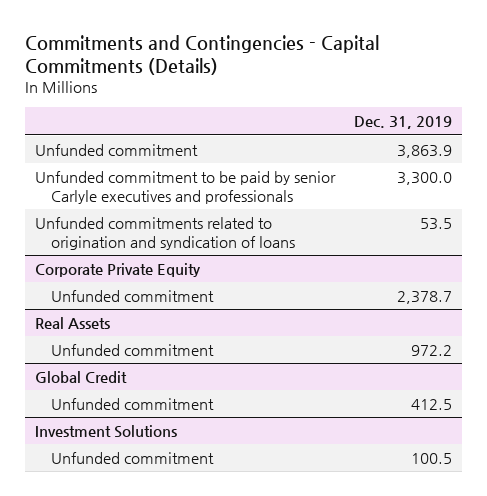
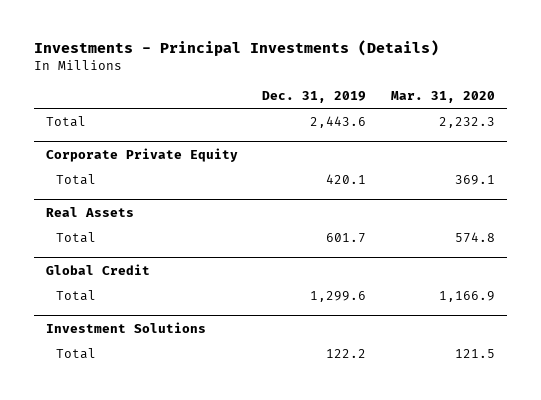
- Commitments and Contingencies - Capital Commitments (Details)
+ Investments - Principal Investments (Details)
- | Dec. 31, 2019
+ | Dec. 31, 2019 | Mar. 31, 2020
- Unfunded commitment | 3,863.9
- Unfunded commitment to be paid by senior Carlyle executives and professionals | 3,300.0
- Unfunded commitments related to origination and syndication of loans | 53.5
+ Total | 2,443.6 | 2,232.3
@ Corporate Private Equity
- Unfunded commitment | 2,378.7
+ Total | 420.1 | 369.1
@ Real Assets
- Unfunded commitment | 972.2
+ Total | 601.7 | 574.8
@ Global Credit
- Unfunded commitment | 412.5
+ Total | 1,299.6 | 1,166.9
@ Investment Solutions
- Unfunded commitment | 100.5
+ Total | 122.2 | 121.5

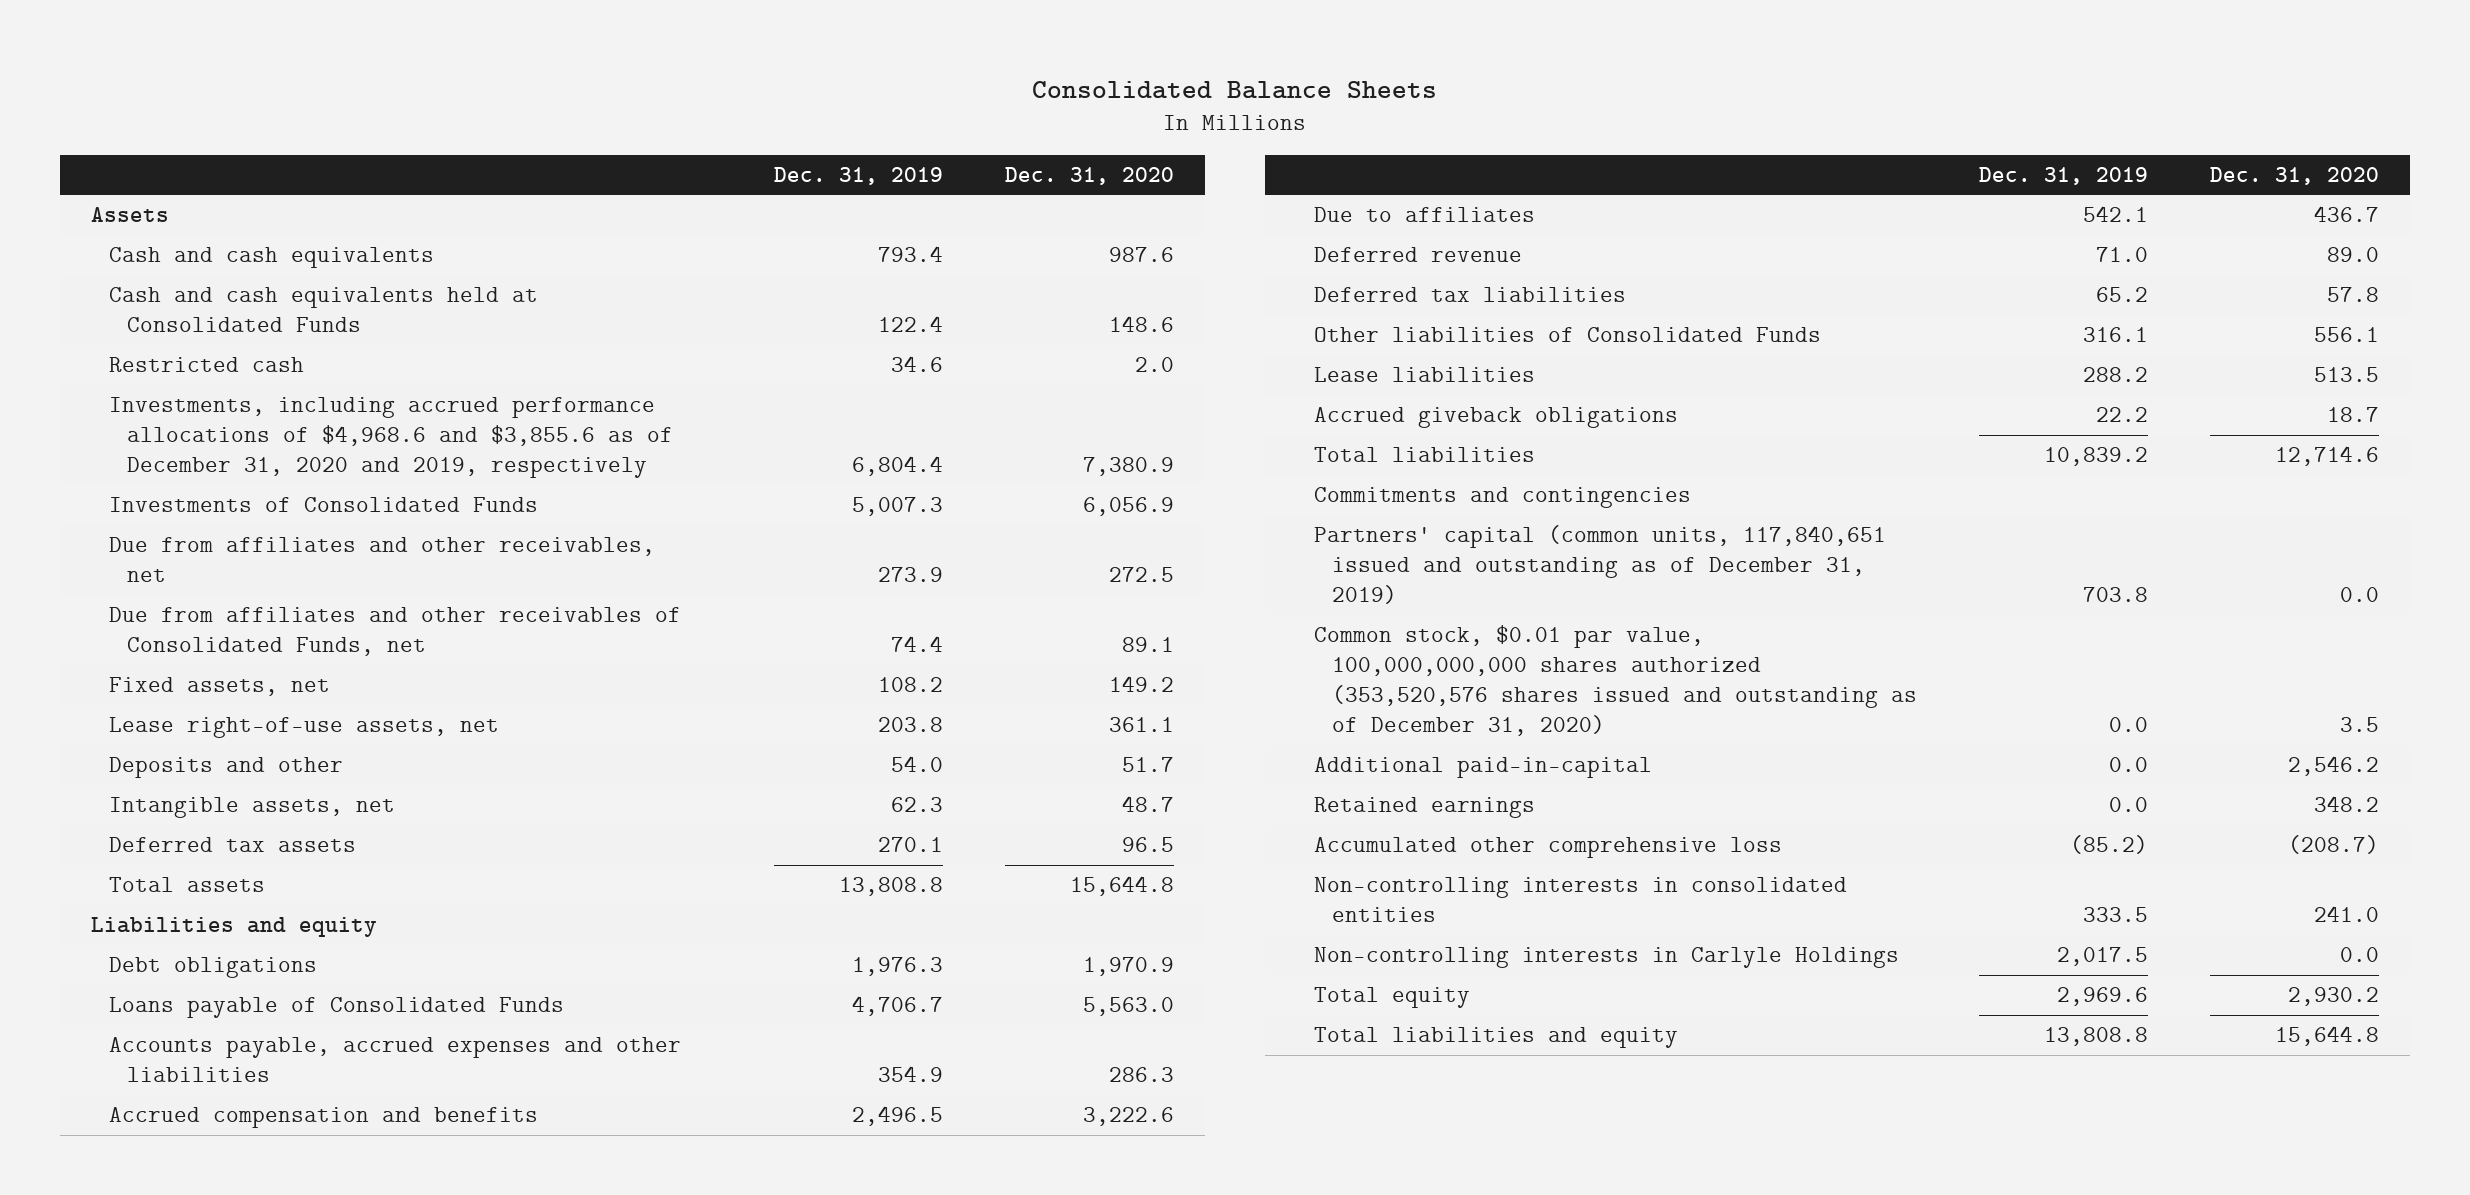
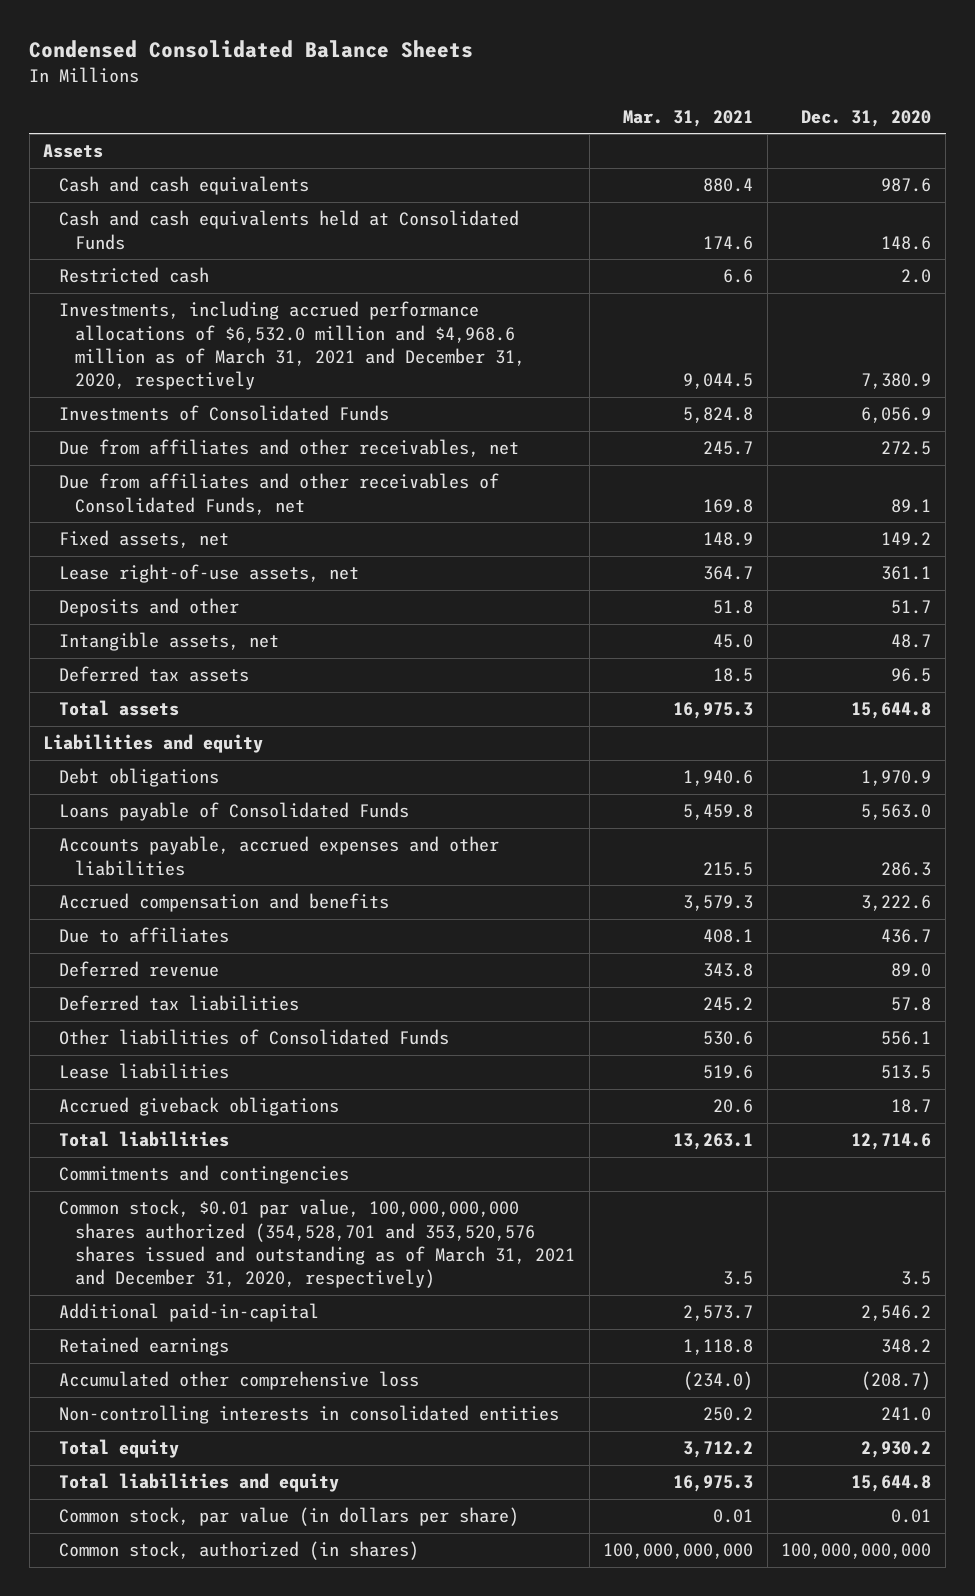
- Consolidated Balance Sheets
+ Condensed Consolidated Balance Sheets
- | Dec. 31, 2019 | Dec. 31, 2020
+ | Mar. 31, 2021 | Dec. 31, 2020
- Investments, including accrued performance allocations of $4,968.6 and $3,855.6 as of December 31, 2020 and 2019, respectively | 6,804.4 | 7,380.9
+ Investments, including accrued performance allocations of $6,532.0 million and $4,968.6 million as of March 31, 2021 and December 31, 2020, respectively | 9,044.5 | 7,380.9
- Partners' capital (common units, 117,840,651 issued and outstanding as of December 31, 2019) | 703.8 | 0.0
- Common stock, $0.01 par value, 100,000,000,000 shares authorized (353,520,576 shares issued and outstanding as of December 31, 2020) | 0.0 | 3.5
+ Common stock, $0.01 par value, 100,000,000,000 shares authorized (354,528,701 and 353,520,576 shares issued and outstanding as of March 31, 2021 and December 31, 2020, respectively) | 3.5 | 3.5
- Non-controlling interests in Carlyle Holdings | 2,017.5 | 0.0
+ Common stock, par value (in dollars per share) | 0.01 | 0.01
+ Common stock, authorized (in shares) | 100,000,000,000 | 100,000,000,000

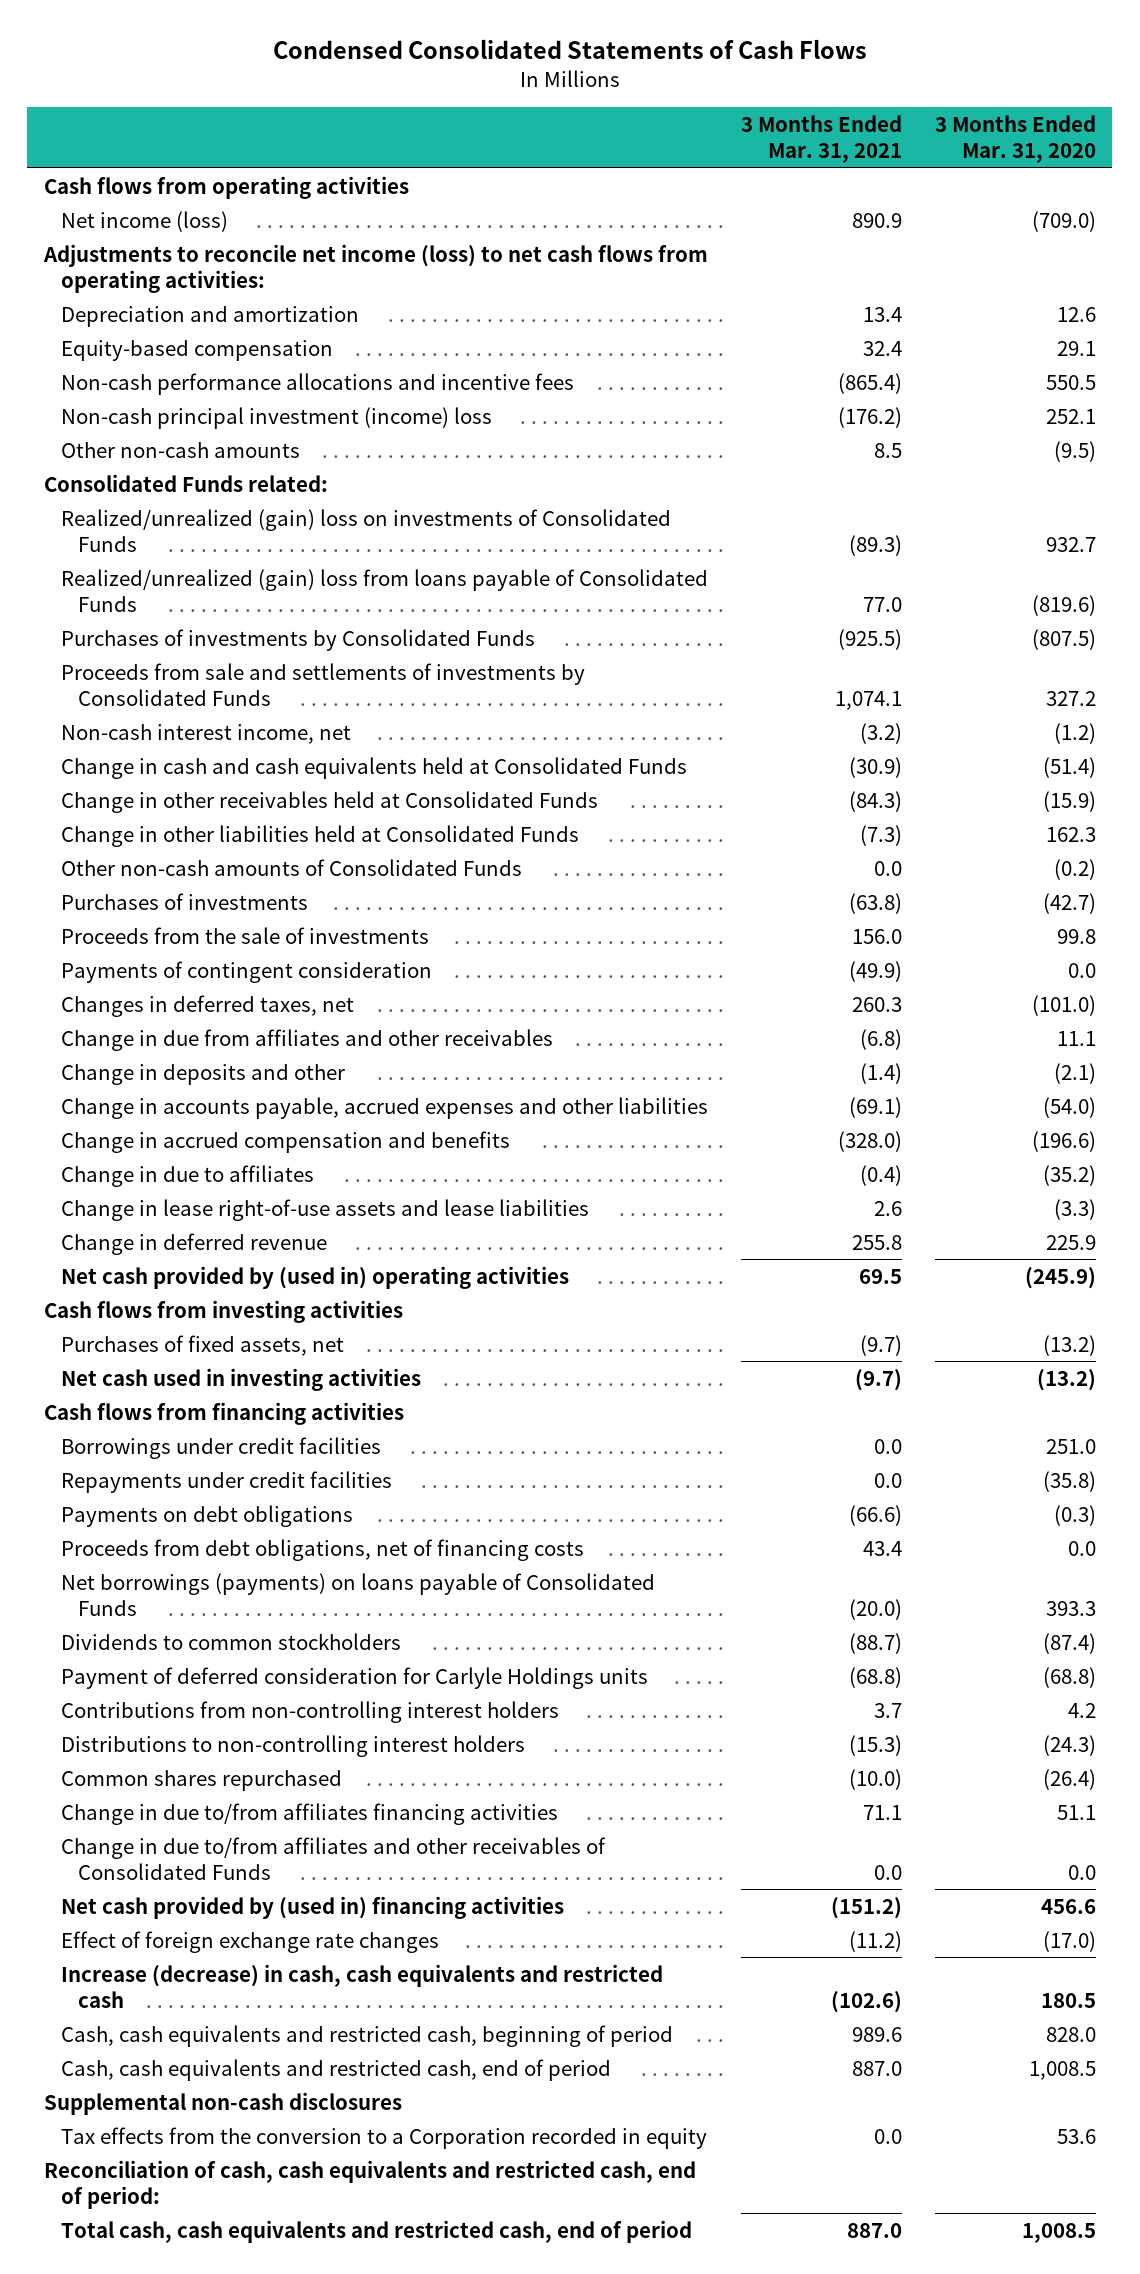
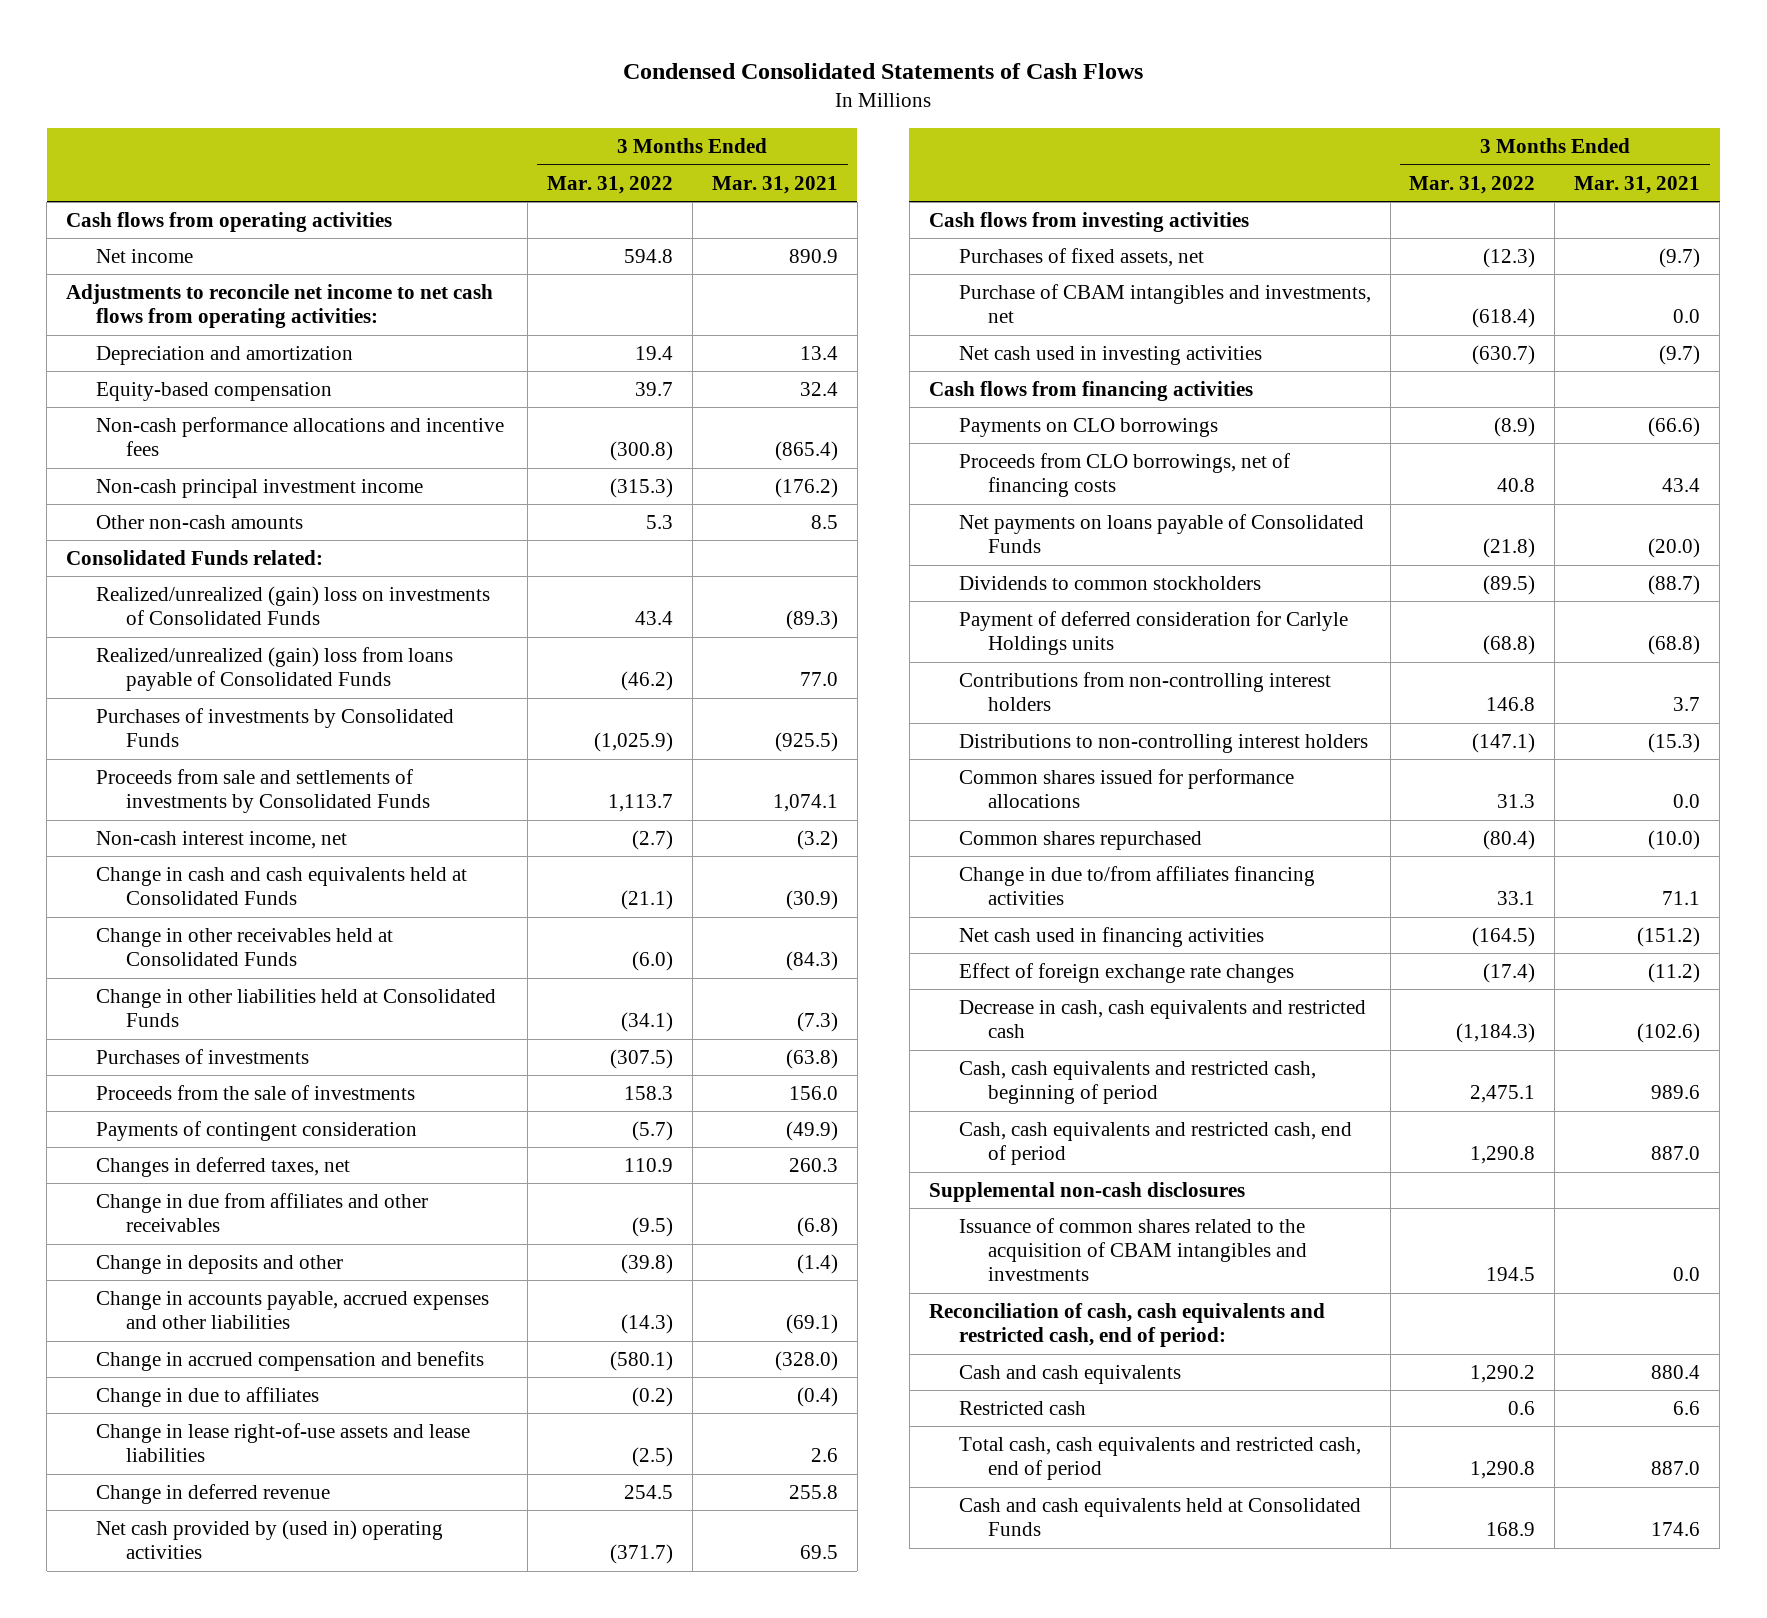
- | 3 Months Ended Mar. 31, 2021 | 3 Months Ended Mar. 31, 2020
+ | 3 Months Ended Mar. 31, 2022 | 3 Months Ended Mar. 31, 2021
- Net income (loss) | 890.9 | (709.0)
- Adjustments to reconcile net income (loss) to net cash flows from operating activities:
+ Net income | 594.8 | 890.9
+ Adjustments to reconcile net income to net cash flows from operating activities:
- Non-cash principal investment (income) loss | (176.2) | 252.1
+ Non-cash principal investment income | (315.3) | (176.2)
- Other non-cash amounts of Consolidated Funds | 0.0 | (0.2)
+ Purchase of CBAM intangibles and investments, net | (618.4) | 0.0
- Borrowings under credit facilities | 0.0 | 251.0
- Repayments under credit facilities | 0.0 | (35.8)
- Payments on debt obligations | (66.6) | (0.3)
- Proceeds from debt obligations, net of financing costs | 43.4 | 0.0
- Net borrowings (payments) on loans payable of Consolidated Funds | (20.0) | 393.3
+ Payments on CLO borrowings | (8.9) | (66.6)
+ Proceeds from CLO borrowings, net of financing costs | 40.8 | 43.4
+ Net payments on loans payable of Consolidated Funds | (21.8) | (20.0)
+ Common shares issued for performance allocations | 31.3 | 0.0
- Change in due to/from affiliates and other receivables of Consolidated Funds | 0.0 | 0.0
- Net cash provided by (used in) financing activities | (151.2) | 456.6
+ Net cash used in financing activities | (164.5) | (151.2)
- Increase (decrease) in cash, cash equivalents and restricted cash | (102.6) | 180.5
+ Decrease in cash, cash equivalents and restricted cash | (1,184.3) | (102.6)
- Tax effects from the conversion to a Corporation recorded in equity | 0.0 | 53.6
+ Issuance of common shares related to the acquisition of CBAM intangibles and investments | 194.5 | 0.0
+ Cash and cash equivalents | 1,290.2 | 880.4
+ Restricted cash | 0.6 | 6.6
+ Cash and cash equivalents held at Consolidated Funds | 168.9 | 174.6

